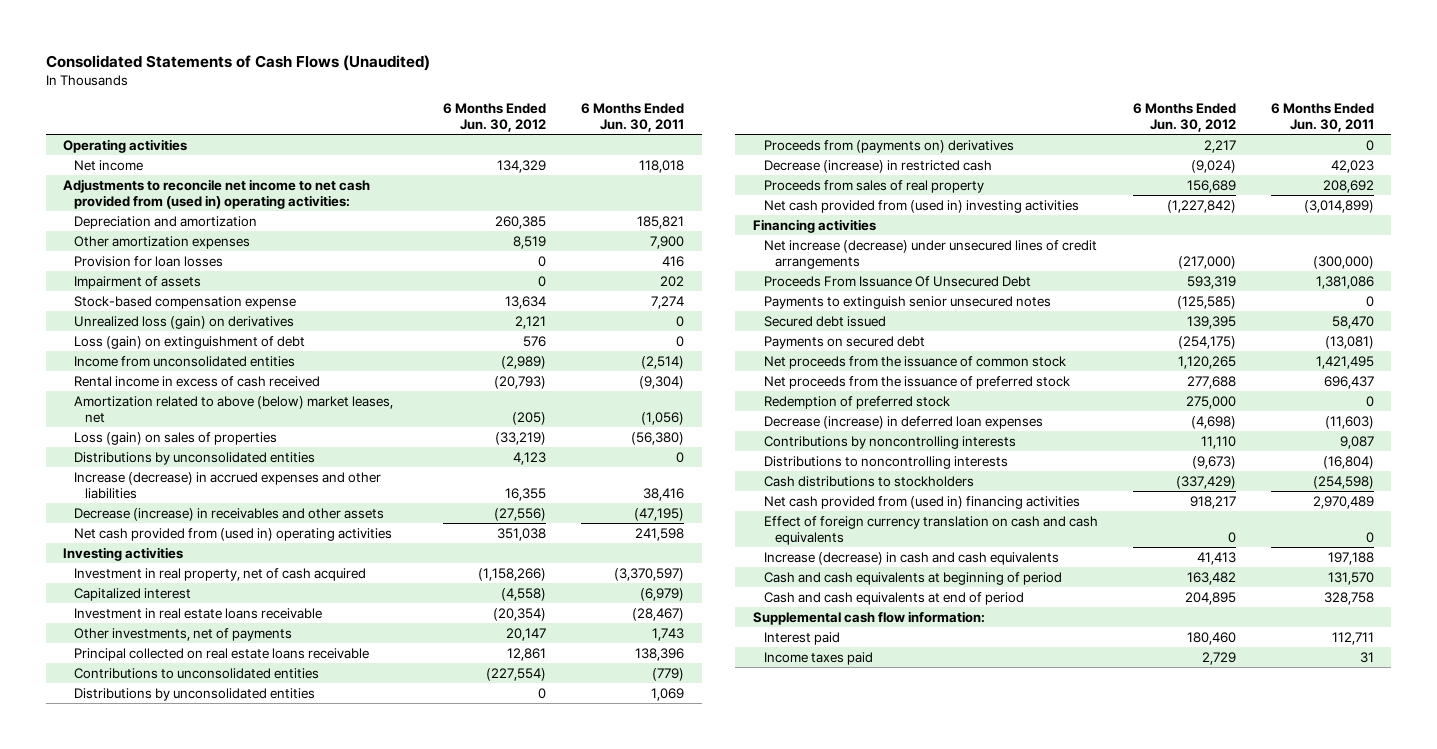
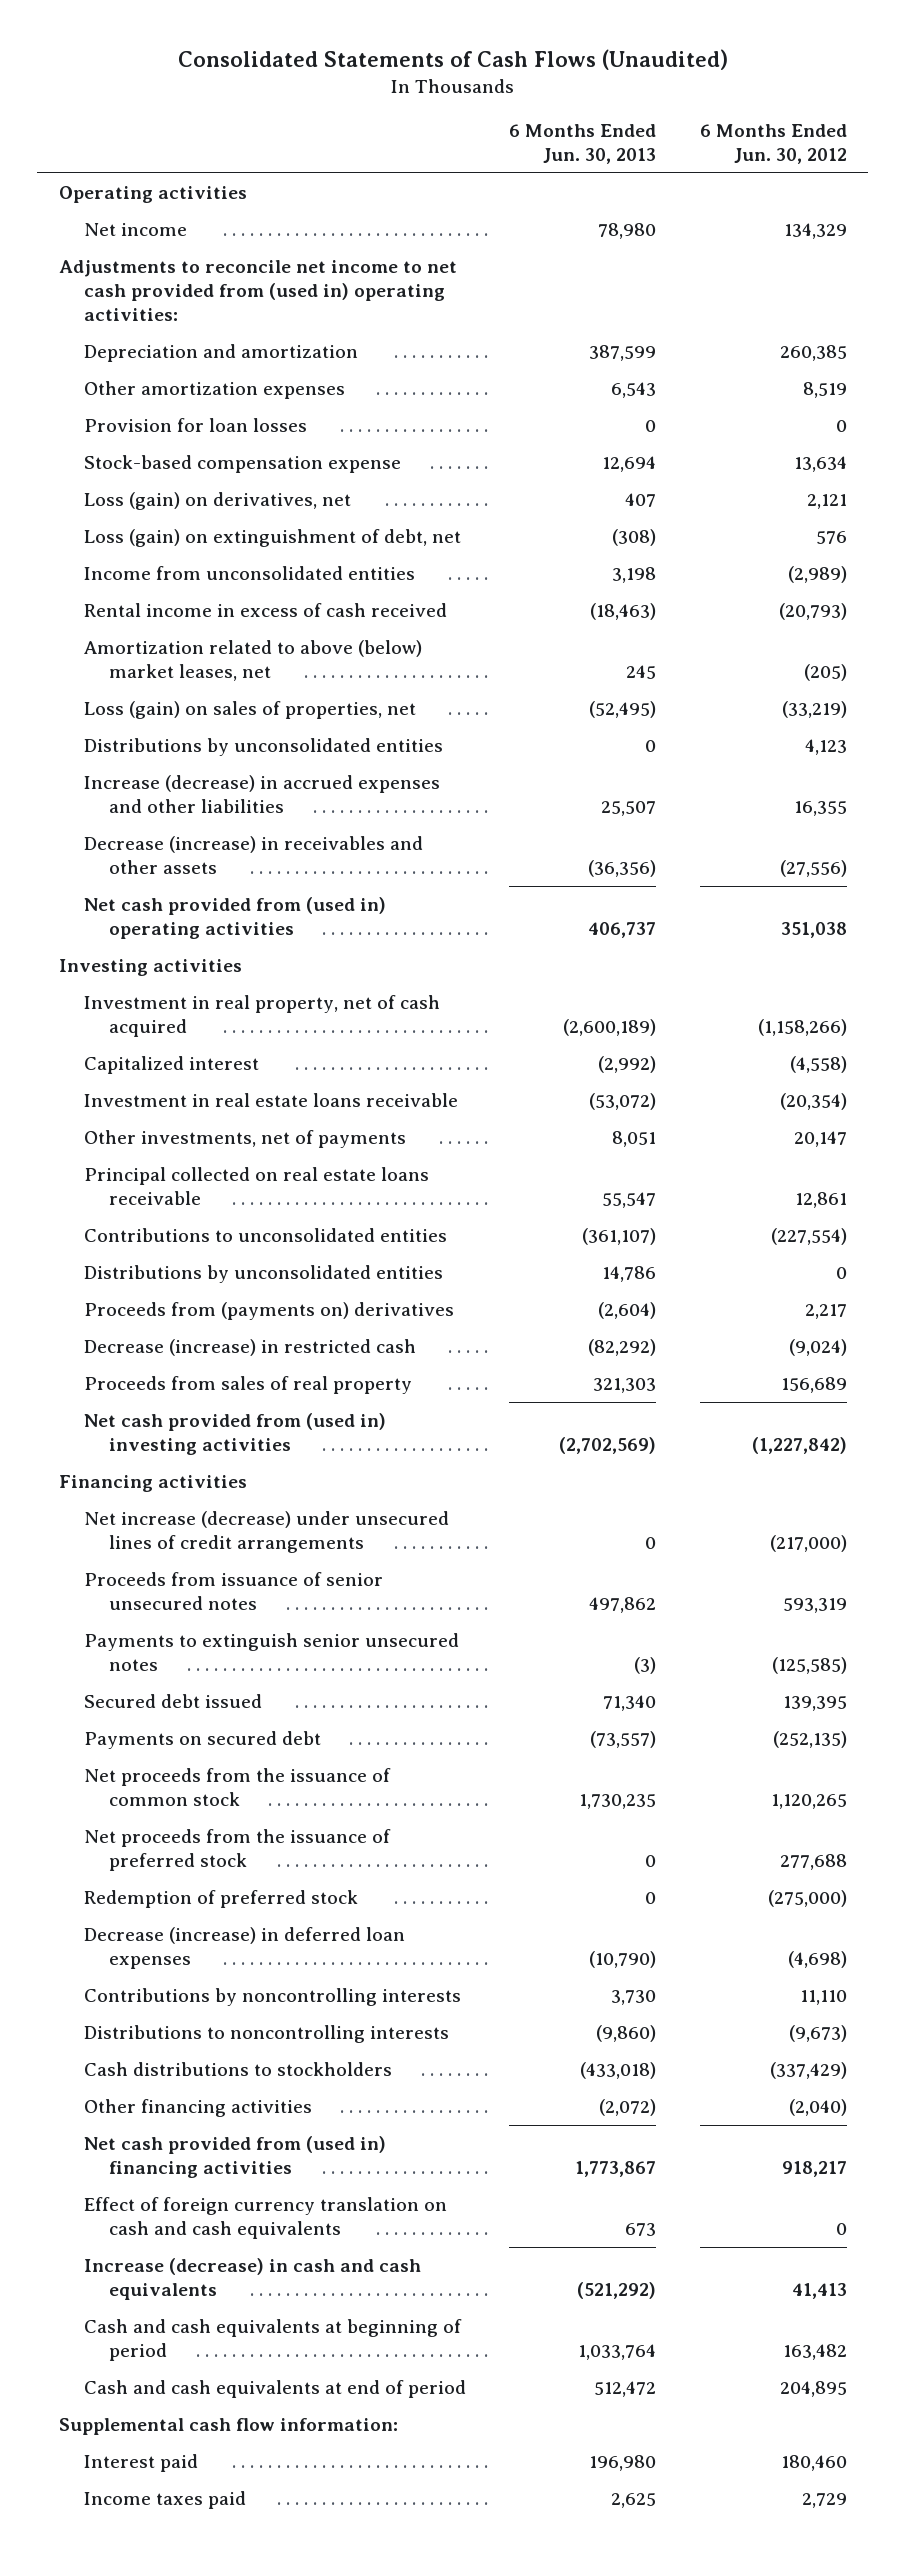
- | 6 Months Ended Jun. 30, 2012 | 6 Months Ended Jun. 30, 2011
+ | 6 Months Ended Jun. 30, 2013 | 6 Months Ended Jun. 30, 2012
- Impairment of assets | 0 | 202
- Unrealized loss (gain) on derivatives | 2,121 | 0
- Loss (gain) on extinguishment of debt | 576 | 0
+ Loss (gain) on derivatives, net | 407 | 2,121
+ Loss (gain) on extinguishment of debt, net | (308) | 576
- Loss (gain) on sales of properties | (33,219) | (56,380)
+ Loss (gain) on sales of properties, net | (52,495) | (33,219)
- Proceeds From Issuance Of Unsecured Debt | 593,319 | 1,381,086
+ Proceeds from issuance of senior unsecured notes | 497,862 | 593,319
- Payments on secured debt | (254,175) | (13,081)
+ Payments on secured debt | (73,557) | (252,135)
- Redemption of preferred stock | 275,000 | 0
+ Redemption of preferred stock | 0 | (275,000)
+ Other financing activities | (2,072) | (2,040)

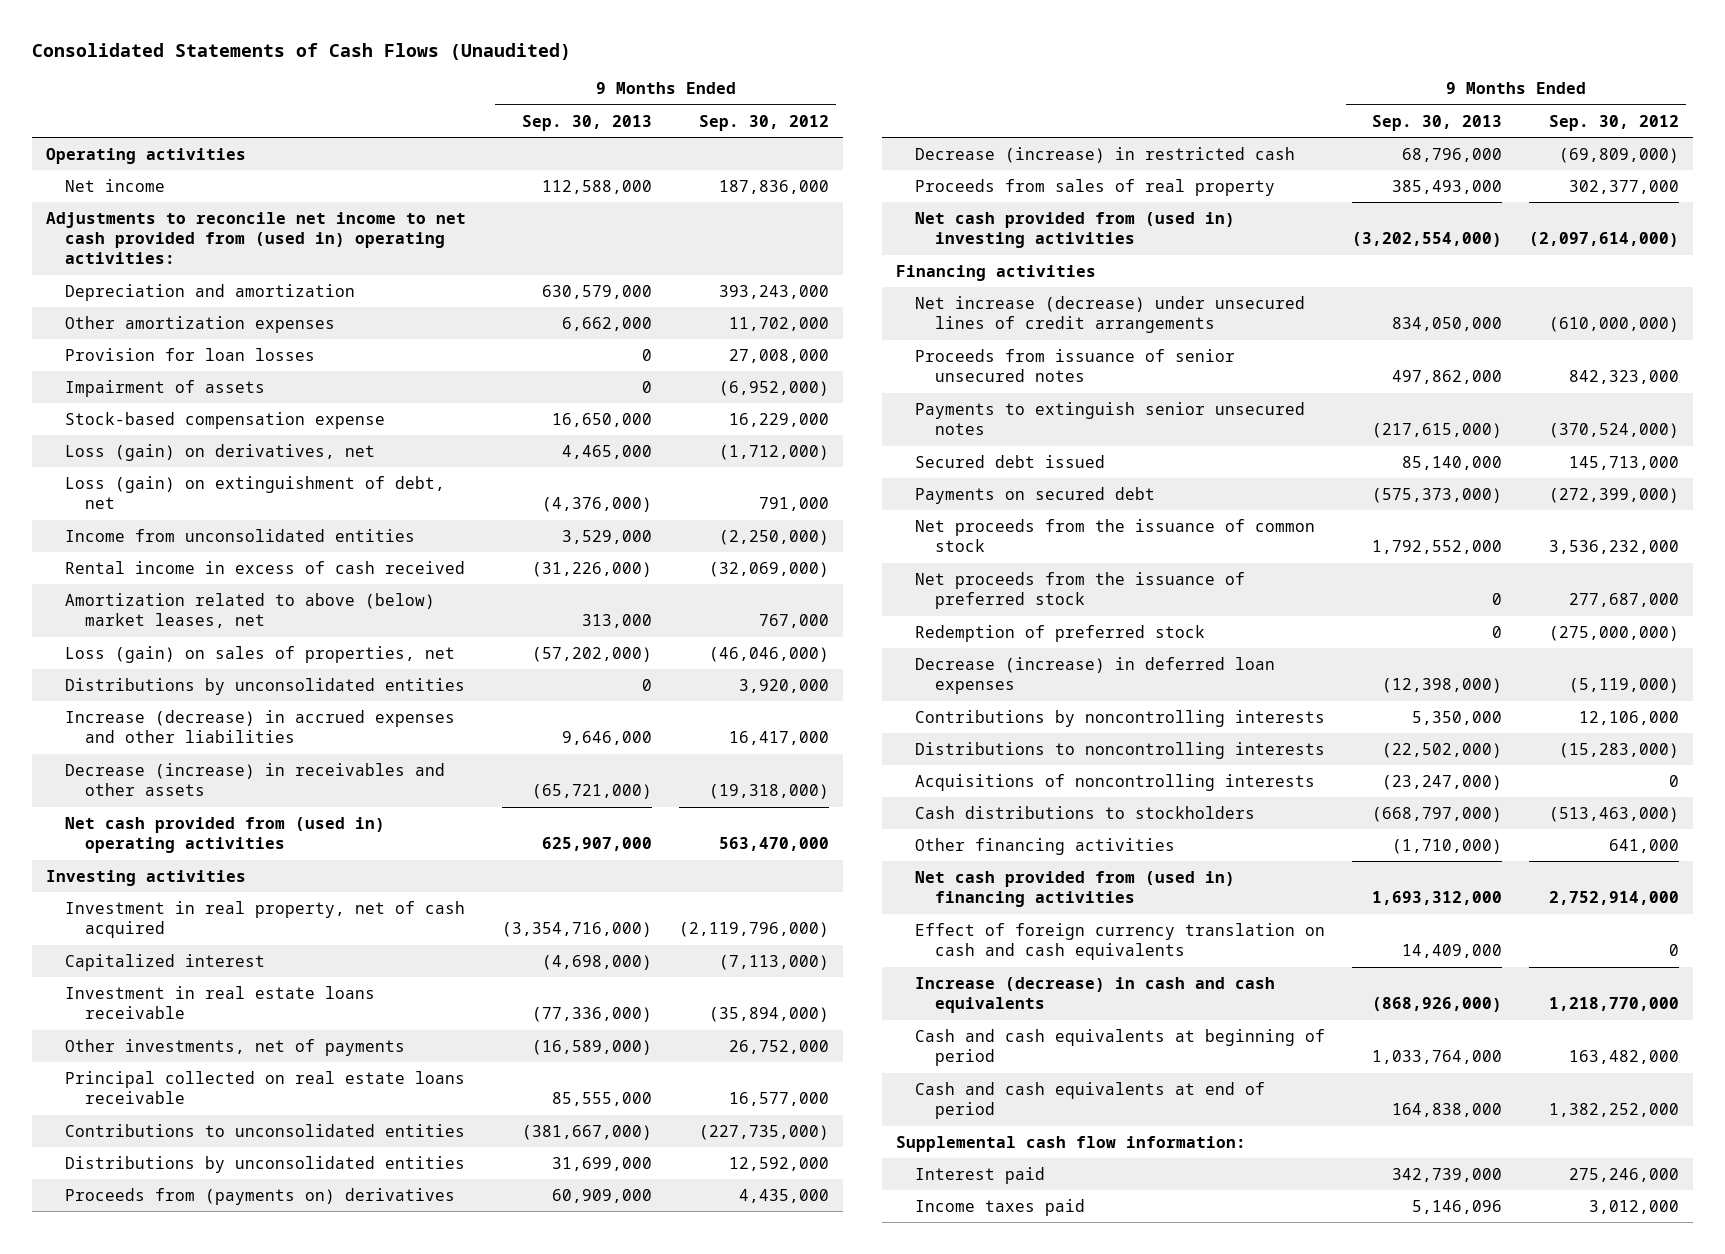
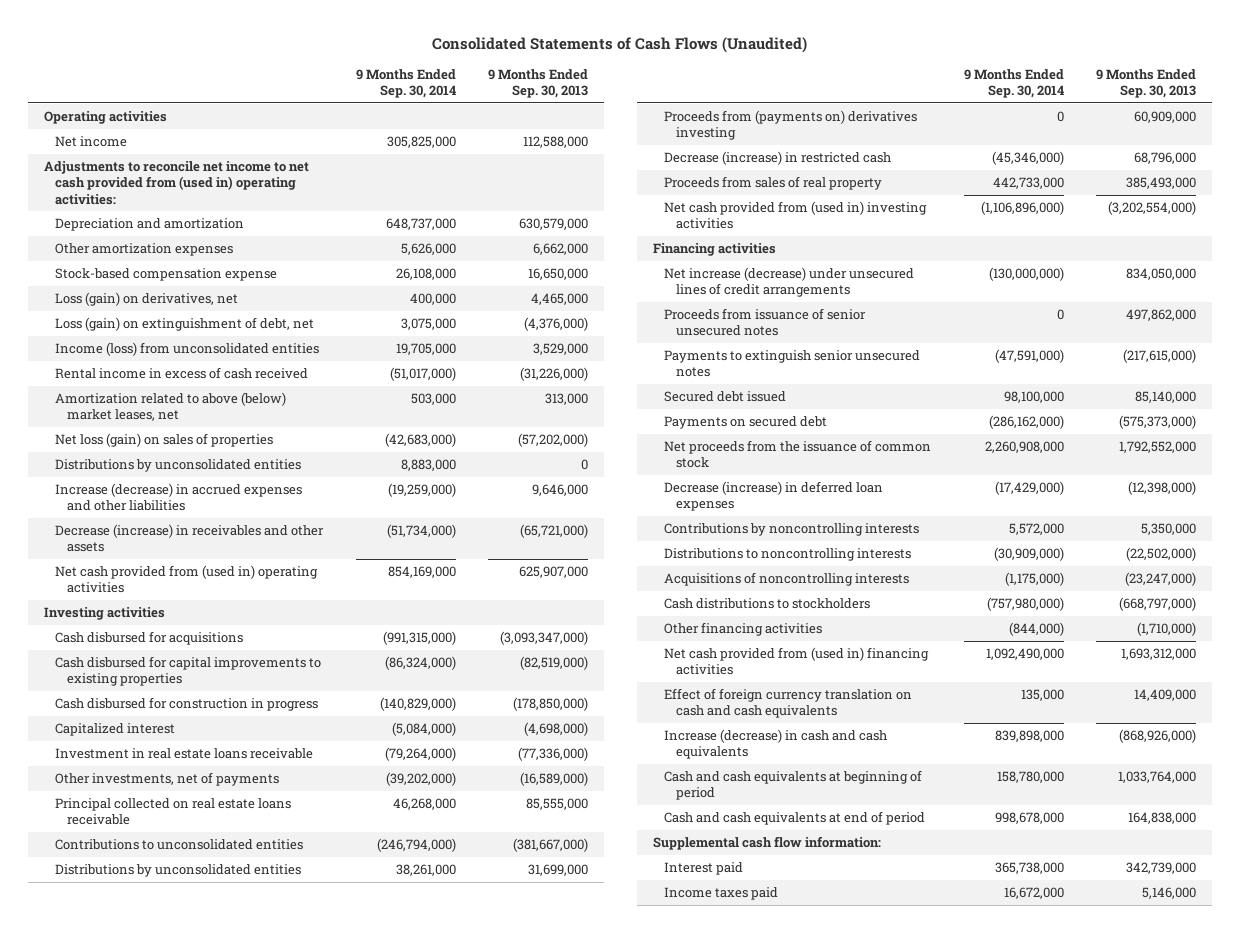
- | 9 Months Ended Sep. 30, 2013 | 9 Months Ended Sep. 30, 2012
+ | 9 Months Ended Sep. 30, 2014 | 9 Months Ended Sep. 30, 2013
- Provision for loan losses | 0 | 27,008,000
- Impairment of assets | 0 | (6,952,000)
- Income from unconsolidated entities | 3,529,000 | (2,250,000)
+ Income (loss) from unconsolidated entities | 19,705,000 | 3,529,000
- Loss (gain) on sales of properties, net | (57,202,000) | (46,046,000)
+ Net loss (gain) on sales of properties | (42,683,000) | (57,202,000)
- Investment in real property, net of cash acquired | (3,354,716,000) | (2,119,796,000)
+ Cash disbursed for acquisitions | (991,315,000) | (3,093,347,000)
+ Cash disbursed for capital improvements to existing properties | (86,324,000) | (82,519,000)
+ Cash disbursed for construction in progress | (140,829,000) | (178,850,000)
- Proceeds from (payments on) derivatives | 60,909,000 | 4,435,000
+ Proceeds from (payments on) derivatives investing | 0 | 60,909,000
- Net proceeds from the issuance of preferred stock | 0 | 277,687,000
- Redemption of preferred stock | 0 | (275,000,000)
- Income taxes paid | 5,146,096 | 3,012,000
+ Income taxes paid | 16,672,000 | 5,146,000

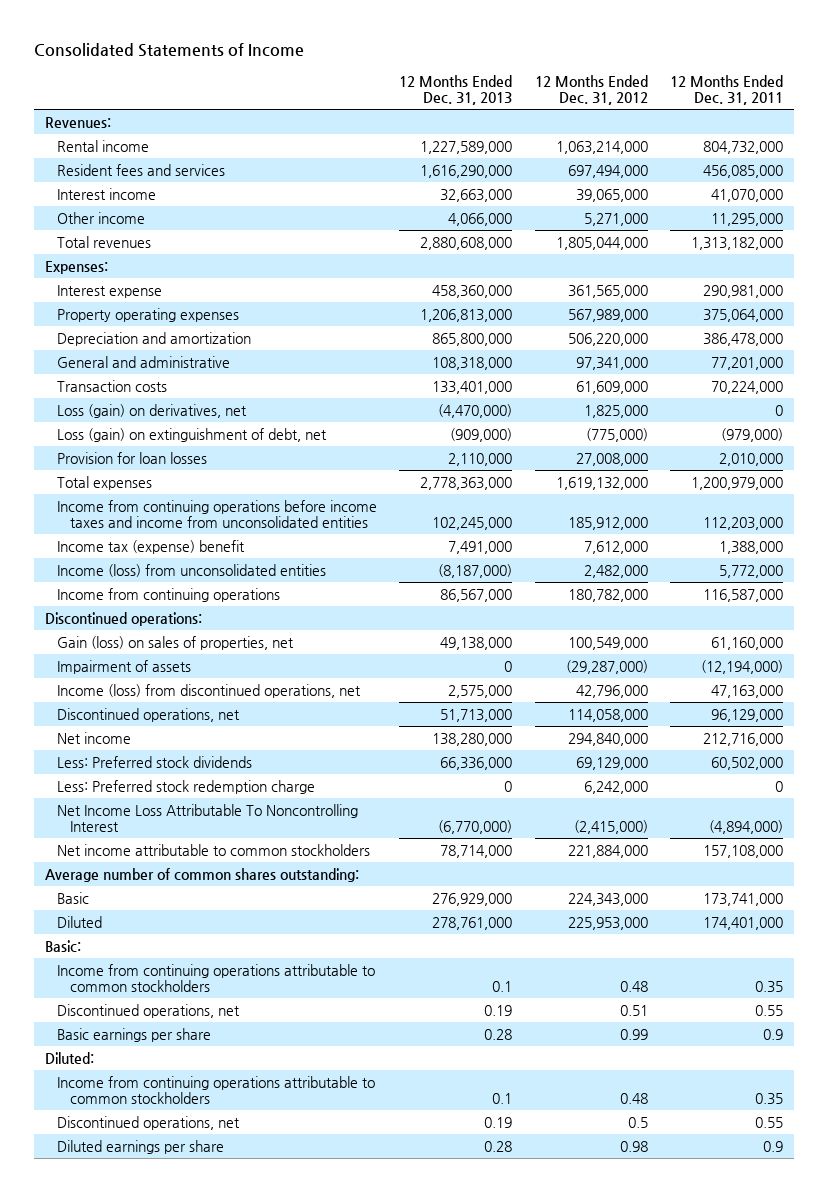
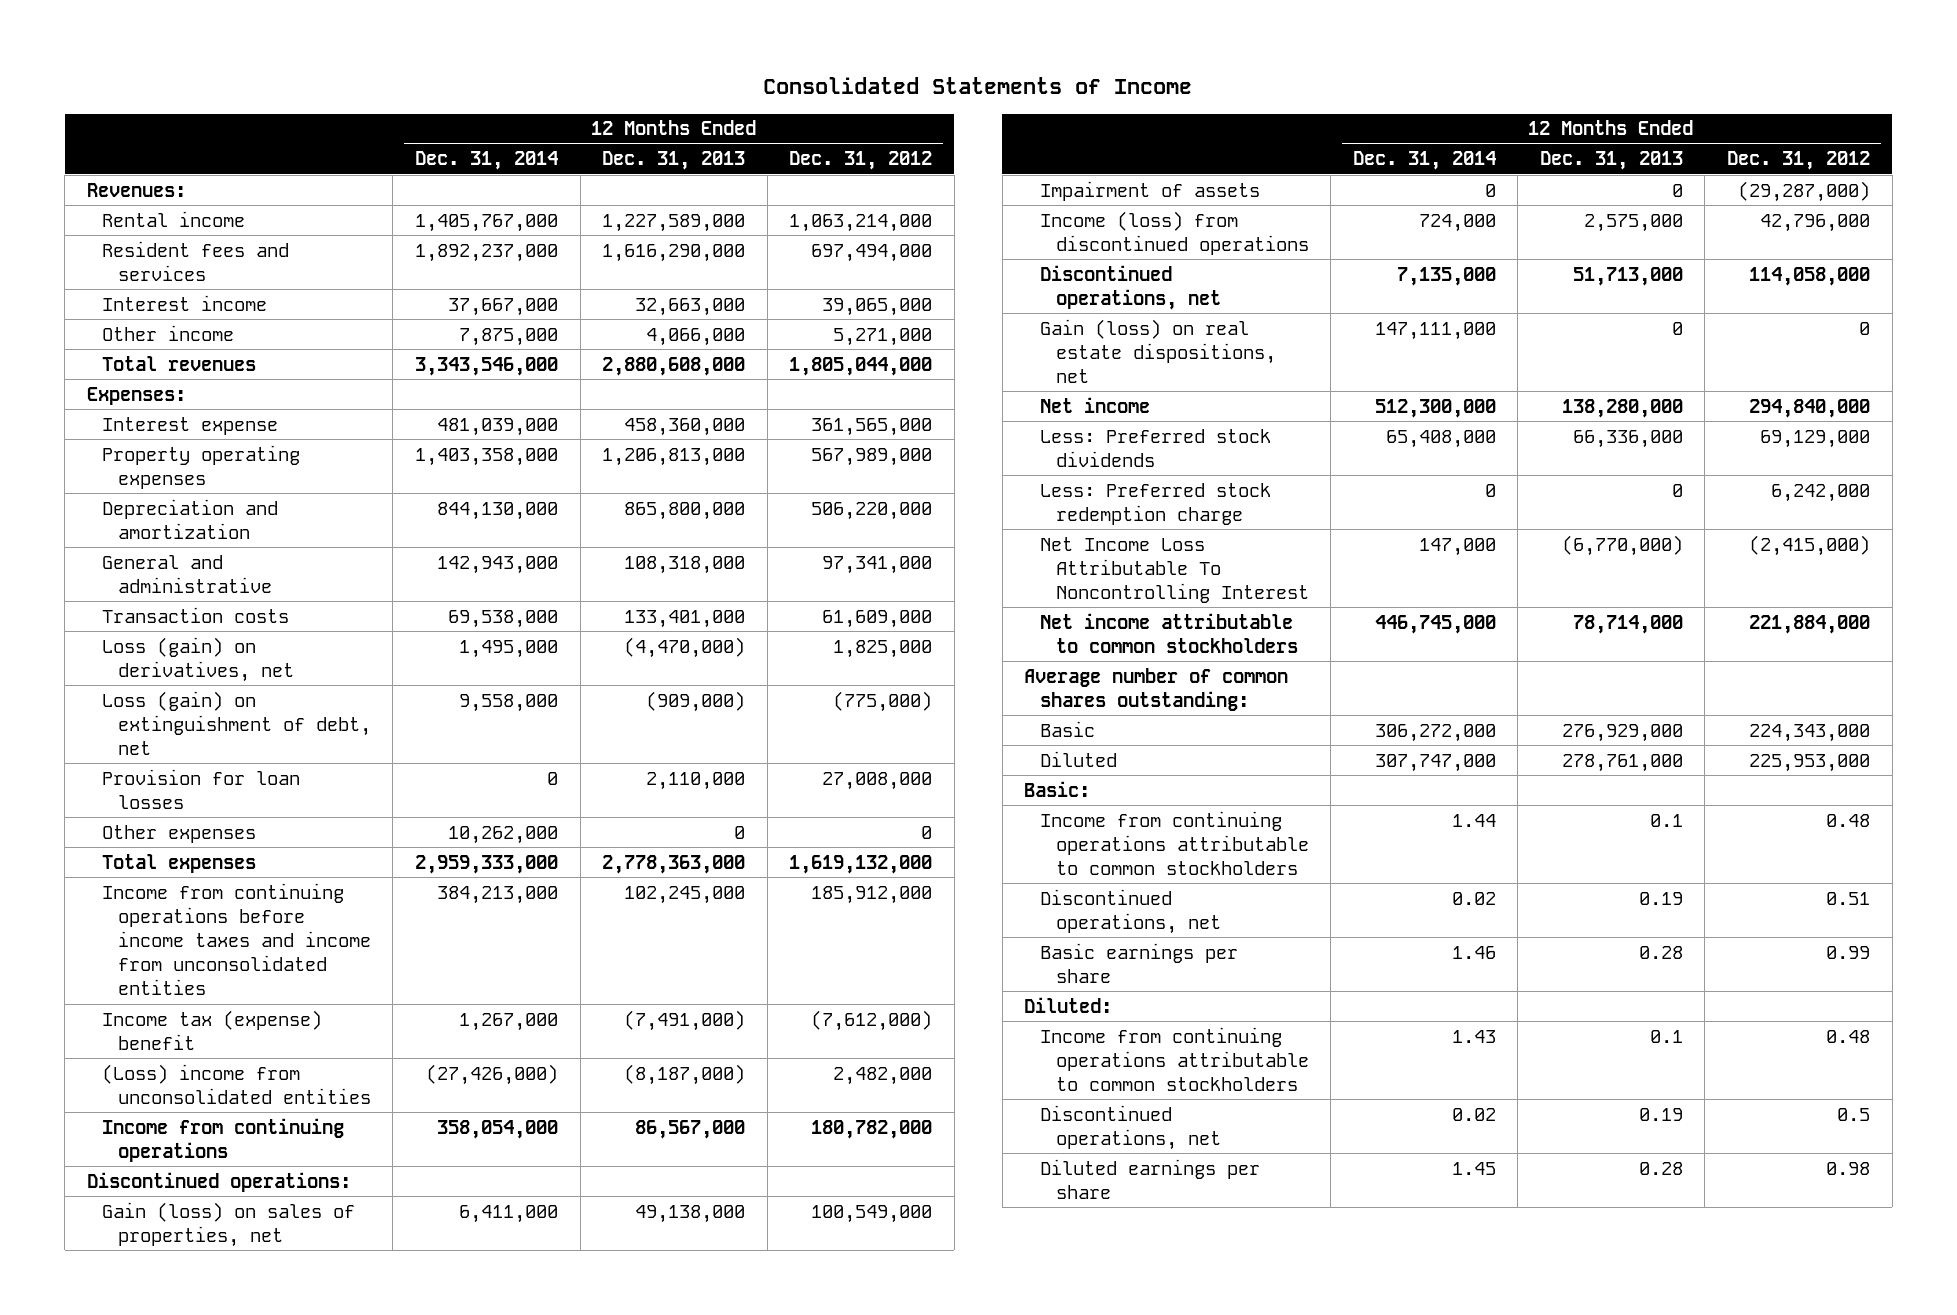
- | 12 Months Ended Dec. 31, 2013 | 12 Months Ended Dec. 31, 2012 | 12 Months Ended Dec. 31, 2011
+ | 12 Months Ended Dec. 31, 2014 | 12 Months Ended Dec. 31, 2013 | 12 Months Ended Dec. 31, 2012
+ Other expenses | 10,262,000 | 0 | 0
- Income tax (expense) benefit | 7,491,000 | 7,612,000 | 1,388,000
- Income (loss) from unconsolidated entities | (8,187,000) | 2,482,000 | 5,772,000
+ Income tax (expense) benefit | 1,267,000 | (7,491,000) | (7,612,000)
+ (Loss) income from unconsolidated entities | (27,426,000) | (8,187,000) | 2,482,000
- Income (loss) from discontinued operations, net | 2,575,000 | 42,796,000 | 47,163,000
+ Income (loss) from discontinued operations | 724,000 | 2,575,000 | 42,796,000
+ Gain (loss) on real estate dispositions, net | 147,111,000 | 0 | 0

